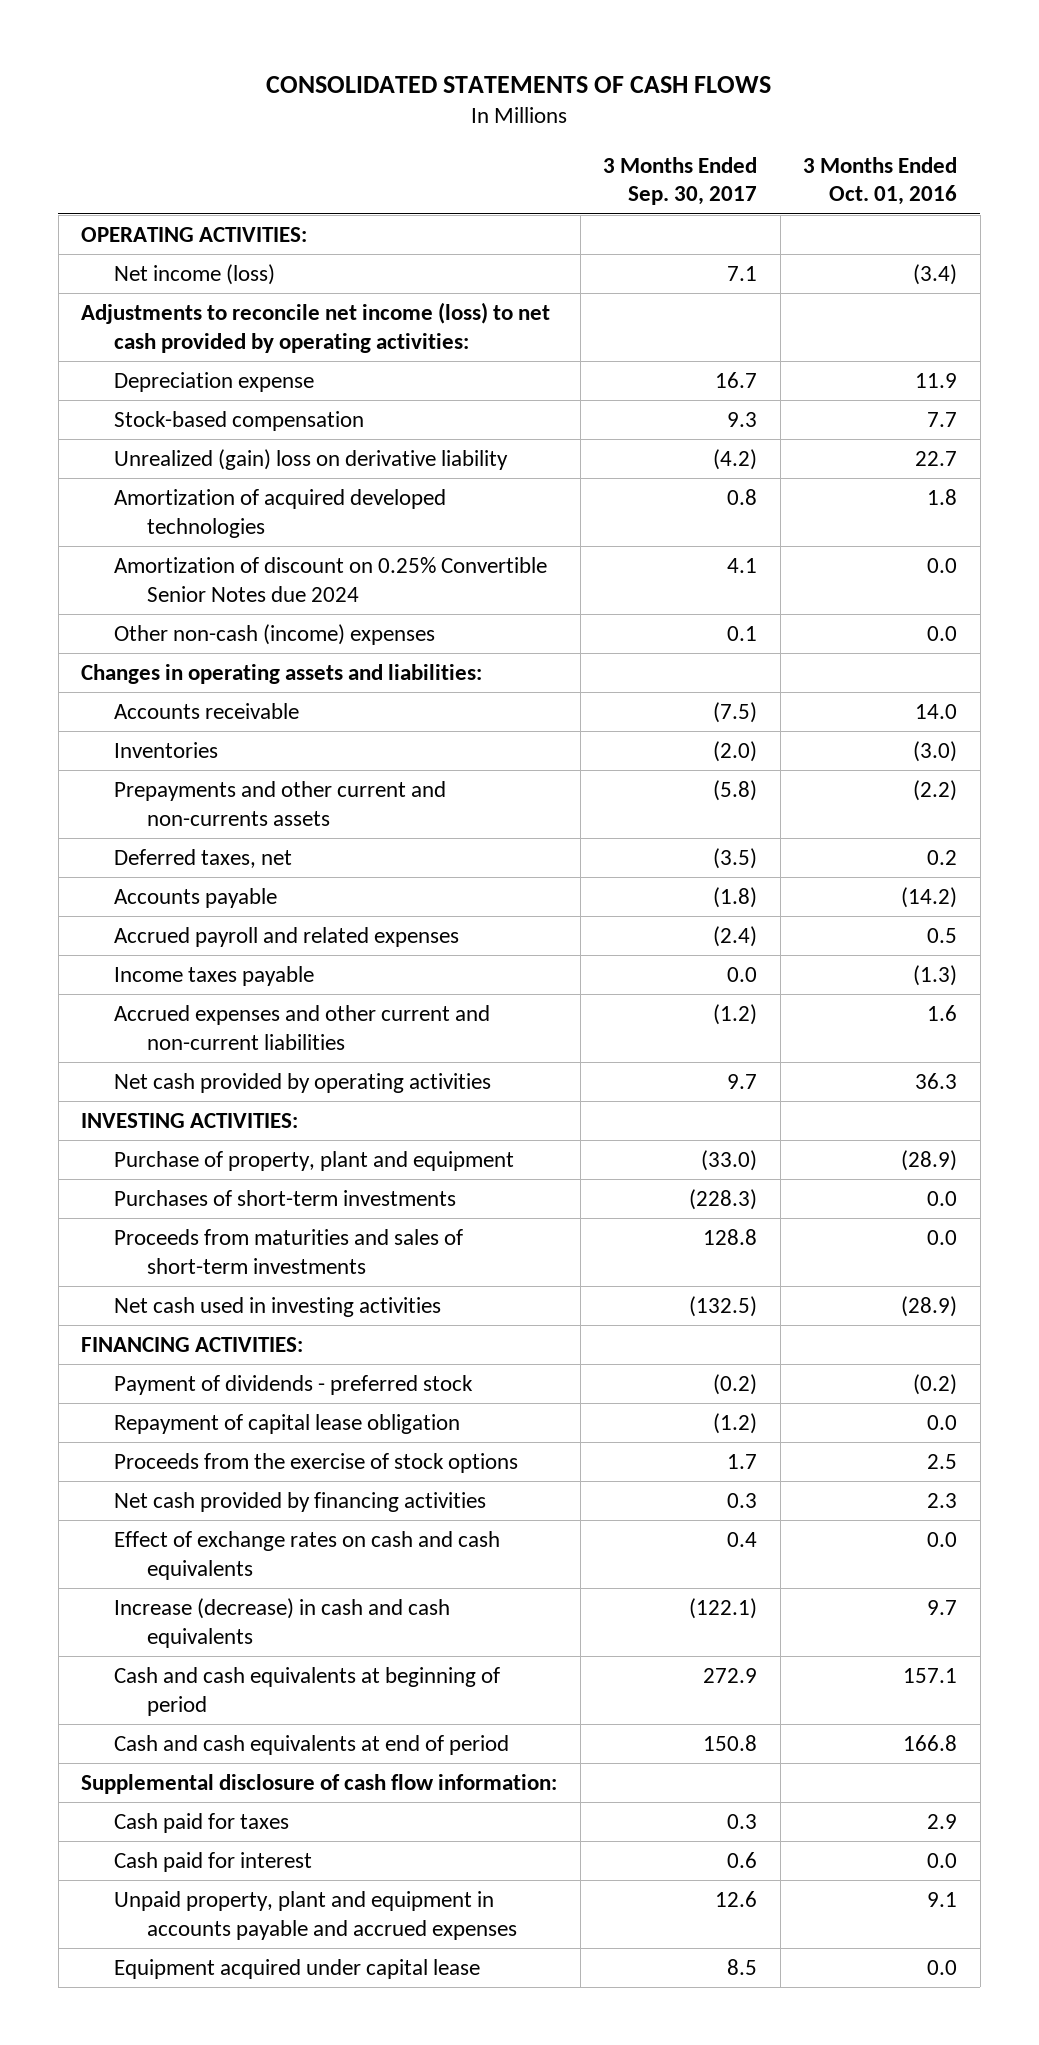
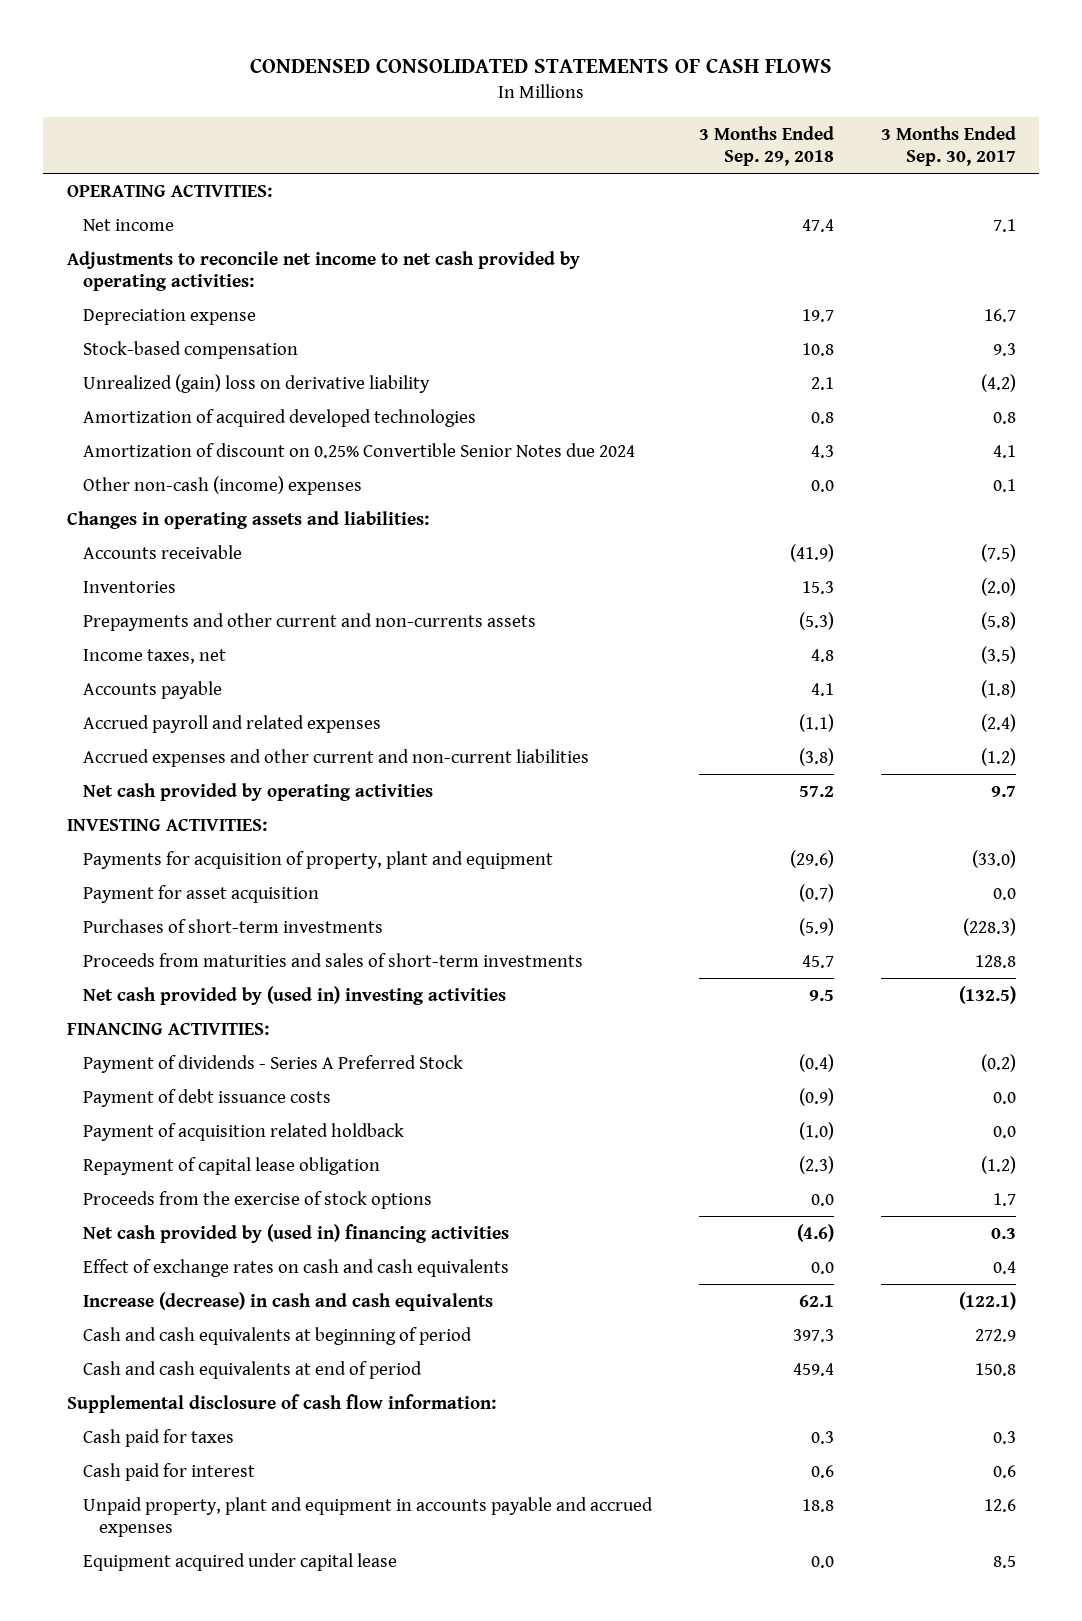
- CONSOLIDATED STATEMENTS OF CASH FLOWS
+ CONDENSED CONSOLIDATED STATEMENTS OF CASH FLOWS
- | 3 Months Ended Sep. 30, 2017 | 3 Months Ended Oct. 01, 2016
+ | 3 Months Ended Sep. 29, 2018 | 3 Months Ended Sep. 30, 2017
- Net income (loss) | 7.1 | (3.4)
- Adjustments to reconcile net income (loss) to net cash provided by operating activities:
+ Net income | 47.4 | 7.1
+ Adjustments to reconcile net income to net cash provided by operating activities:
- Deferred taxes, net | (3.5) | 0.2
+ Income taxes, net | 4.8 | (3.5)
- Income taxes payable | 0.0 | (1.3)
- Purchase of property, plant and equipment | (33.0) | (28.9)
+ Payments for acquisition of property, plant and equipment | (29.6) | (33.0)
+ Payment for asset acquisition | (0.7) | 0.0
- Net cash used in investing activities | (132.5) | (28.9)
+ Net cash provided by (used in) investing activities | 9.5 | (132.5)
- Payment of dividends - preferred stock | (0.2) | (0.2)
+ Payment of dividends - Series A Preferred Stock | (0.4) | (0.2)
+ Payment of debt issuance costs | (0.9) | 0.0
+ Payment of acquisition related holdback | (1.0) | 0.0
- Net cash provided by financing activities | 0.3 | 2.3
+ Net cash provided by (used in) financing activities | (4.6) | 0.3

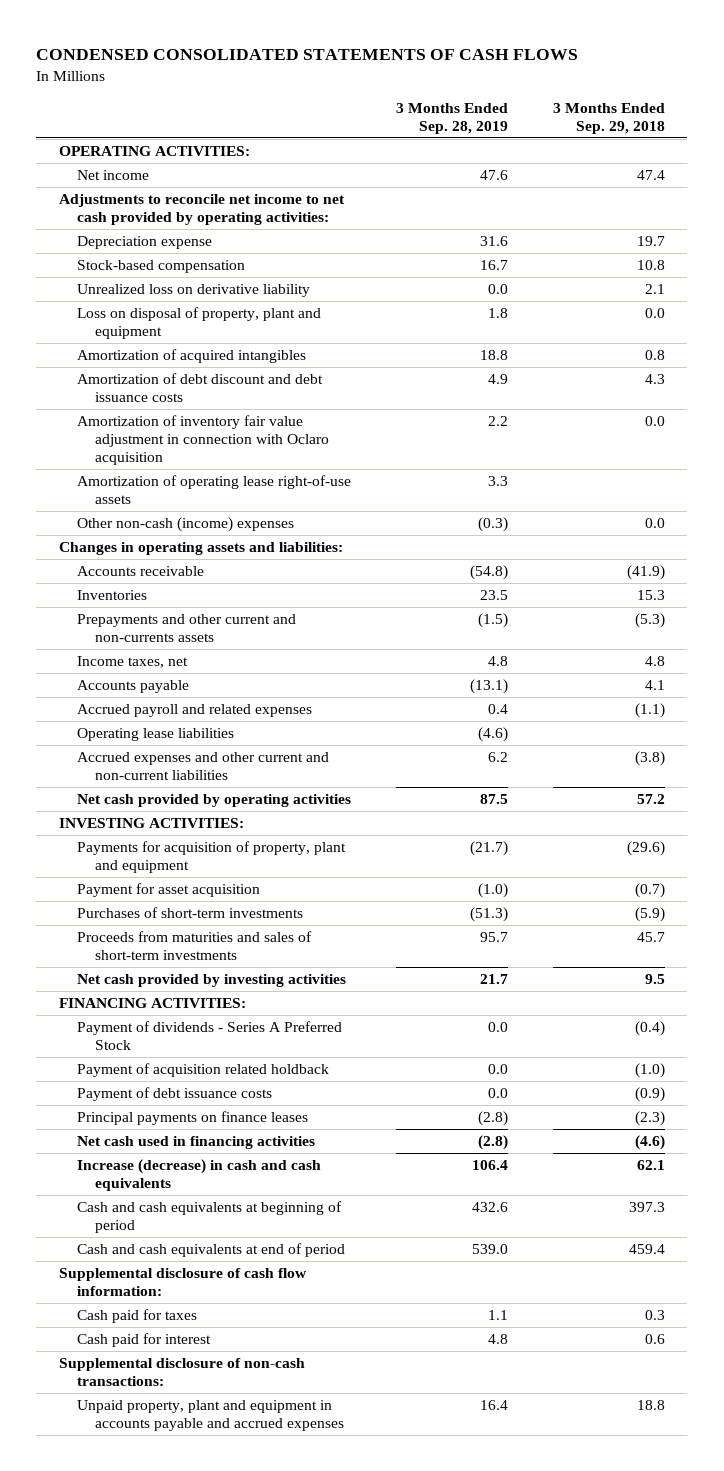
- | 3 Months Ended Sep. 29, 2018 | 3 Months Ended Sep. 30, 2017
+ | 3 Months Ended Sep. 28, 2019 | 3 Months Ended Sep. 29, 2018
- Unrealized (gain) loss on derivative liability | 2.1 | (4.2)
- Amortization of acquired developed technologies | 0.8 | 0.8
- Amortization of discount on 0.25% Convertible Senior Notes due 2024 | 4.3 | 4.1
+ Unrealized loss on derivative liability | 0.0 | 2.1
+ Loss on disposal of property, plant and equipment | 1.8 | 0.0
+ Amortization of acquired intangibles | 18.8 | 0.8
+ Amortization of debt discount and debt issuance costs | 4.9 | 4.3
+ Amortization of inventory fair value adjustment in connection with Oclaro acquisition | 2.2 | 0.0
+ Amortization of operating lease right-of-use assets | 3.3 |
+ Operating lease liabilities | (4.6) |
- Net cash provided by (used in) investing activities | 9.5 | (132.5)
+ Net cash provided by investing activities | 21.7 | 9.5
- Repayment of capital lease obligation | (2.3) | (1.2)
- Proceeds from the exercise of stock options | 0.0 | 1.7
- Net cash provided by (used in) financing activities | (4.6) | 0.3
- Effect of exchange rates on cash and cash equivalents | 0.0 | 0.4
moved down: Payment of debt issuance costs | 0.0 | (0.9)
+ Principal payments on finance leases | (2.8) | (2.3)
+ Net cash used in financing activities | (2.8) | (4.6)
+ Supplemental disclosure of non-cash transactions:
- Equipment acquired under capital lease | 0.0 | 8.5

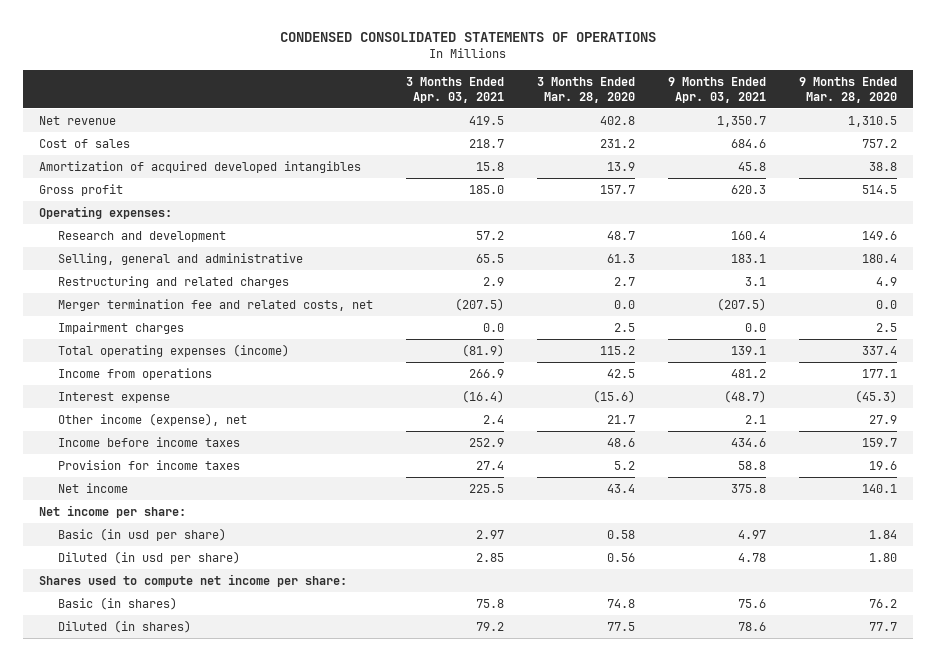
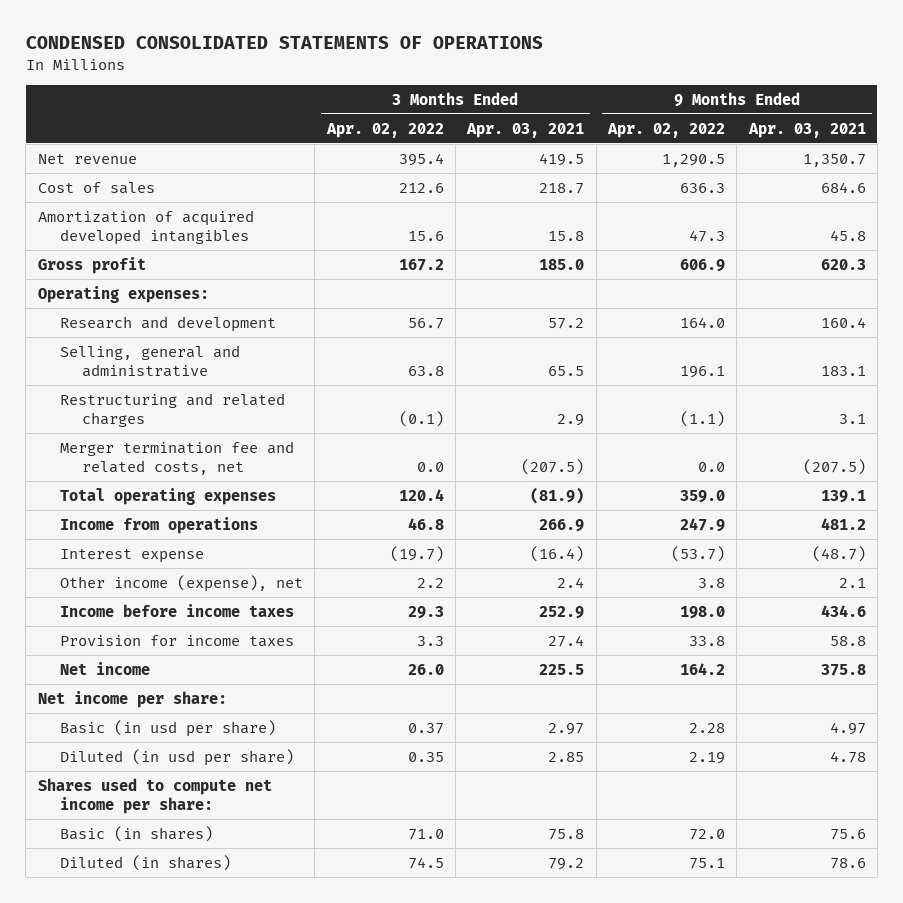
- | 3 Months Ended Apr. 03, 2021 | 3 Months Ended Mar. 28, 2020 | 9 Months Ended Apr. 03, 2021 | 9 Months Ended Mar. 28, 2020
+ | 3 Months Ended Apr. 02, 2022 | 3 Months Ended Apr. 03, 2021 | 9 Months Ended Apr. 02, 2022 | 9 Months Ended Apr. 03, 2021
- Impairment charges | 0.0 | 2.5 | 0.0 | 2.5
- Total operating expenses (income) | (81.9) | 115.2 | 139.1 | 337.4
+ Total operating expenses | 120.4 | (81.9) | 359.0 | 139.1

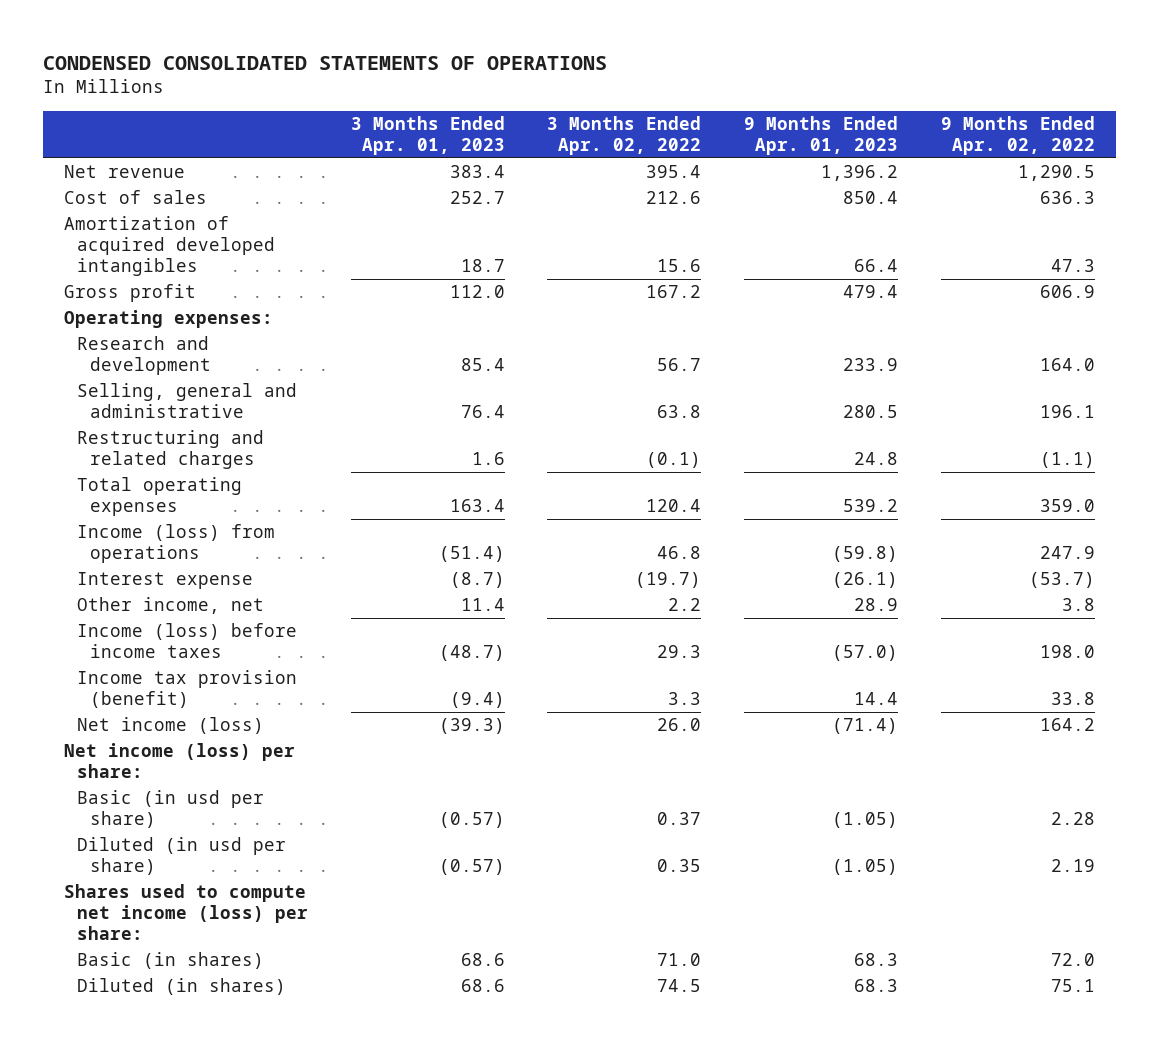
- | 3 Months Ended Apr. 02, 2022 | 3 Months Ended Apr. 03, 2021 | 9 Months Ended Apr. 02, 2022 | 9 Months Ended Apr. 03, 2021
+ | 3 Months Ended Apr. 01, 2023 | 3 Months Ended Apr. 02, 2022 | 9 Months Ended Apr. 01, 2023 | 9 Months Ended Apr. 02, 2022
- Merger termination fee and related costs, net | 0.0 | (207.5) | 0.0 | (207.5)
- Income from operations | 46.8 | 266.9 | 247.9 | 481.2
+ Income (loss) from operations | (51.4) | 46.8 | (59.8) | 247.9
- Other income (expense), net | 2.2 | 2.4 | 3.8 | 2.1
- Income before income taxes | 29.3 | 252.9 | 198.0 | 434.6
- Provision for income taxes | 3.3 | 27.4 | 33.8 | 58.8
- Net income | 26.0 | 225.5 | 164.2 | 375.8
- Net income per share:
+ Other income, net | 11.4 | 2.2 | 28.9 | 3.8
+ Income (loss) before income taxes | (48.7) | 29.3 | (57.0) | 198.0
+ Income tax provision (benefit) | (9.4) | 3.3 | 14.4 | 33.8
+ Net income (loss) | (39.3) | 26.0 | (71.4) | 164.2
+ Net income (loss) per share:
- Shares used to compute net income per share:
+ Shares used to compute net income (loss) per share:

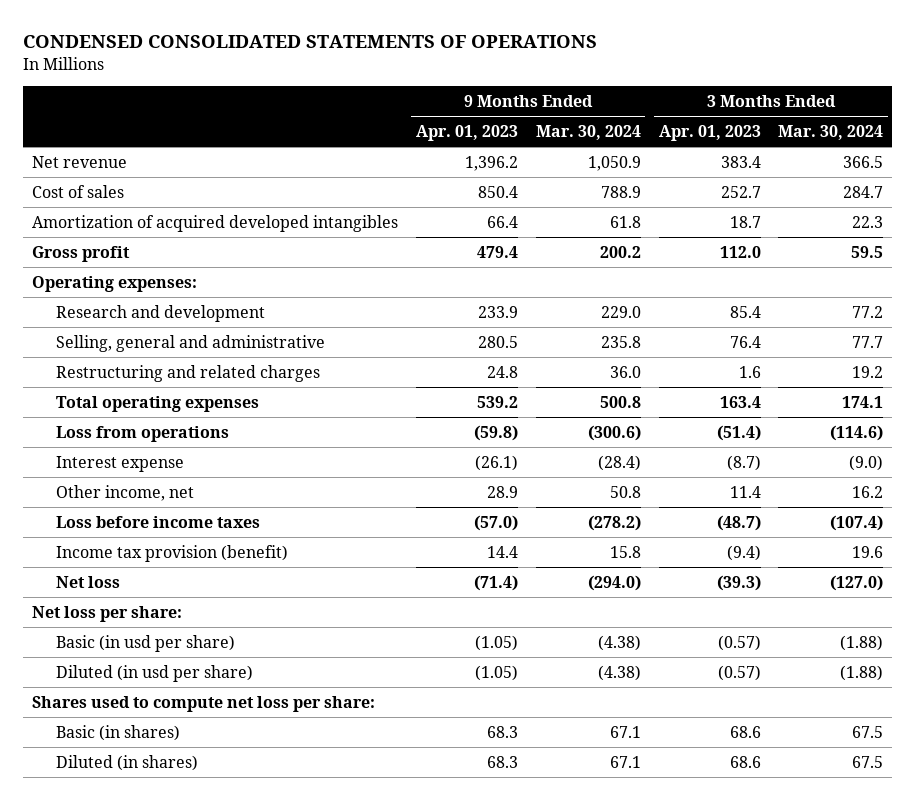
- | 3 Months Ended Apr. 01, 2023 | 3 Months Ended Apr. 02, 2022 | 9 Months Ended Apr. 01, 2023 | 9 Months Ended Apr. 02, 2022
+ | 9 Months Ended Apr. 01, 2023 | 9 Months Ended Mar. 30, 2024 | 3 Months Ended Apr. 01, 2023 | 3 Months Ended Mar. 30, 2024
- Income (loss) from operations | (51.4) | 46.8 | (59.8) | 247.9
+ Loss from operations | (59.8) | (300.6) | (51.4) | (114.6)
- Income (loss) before income taxes | (48.7) | 29.3 | (57.0) | 198.0
+ Loss before income taxes | (57.0) | (278.2) | (48.7) | (107.4)
- Net income (loss) | (39.3) | 26.0 | (71.4) | 164.2
- Net income (loss) per share:
+ Net loss | (71.4) | (294.0) | (39.3) | (127.0)
+ Net loss per share:
- Shares used to compute net income (loss) per share:
+ Shares used to compute net loss per share:

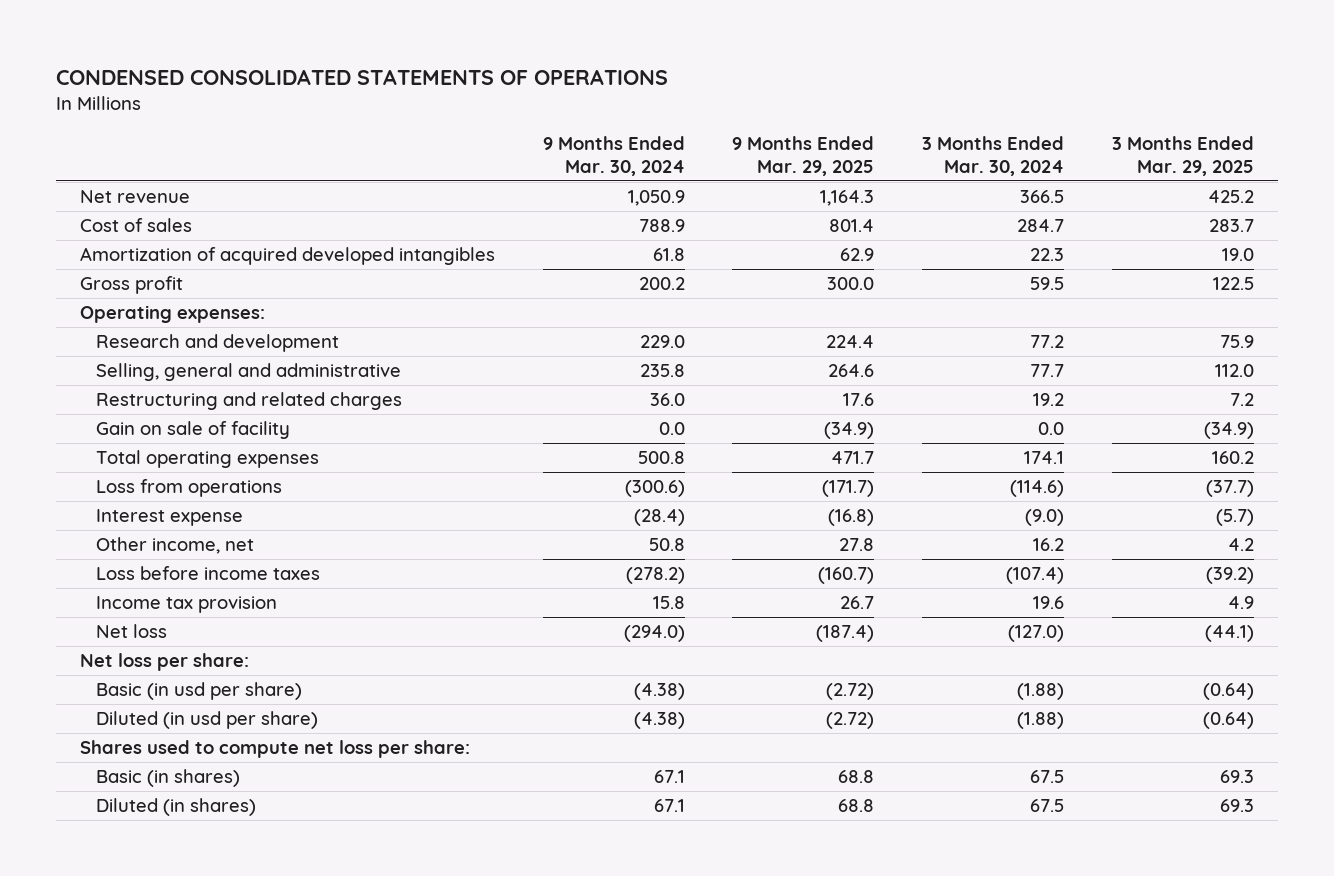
- | 9 Months Ended Apr. 01, 2023 | 9 Months Ended Mar. 30, 2024 | 3 Months Ended Apr. 01, 2023 | 3 Months Ended Mar. 30, 2024
+ | 9 Months Ended Mar. 30, 2024 | 9 Months Ended Mar. 29, 2025 | 3 Months Ended Mar. 30, 2024 | 3 Months Ended Mar. 29, 2025
+ Gain on sale of facility | 0.0 | (34.9) | 0.0 | (34.9)
- Income tax provision (benefit) | 14.4 | 15.8 | (9.4) | 19.6
+ Income tax provision | 15.8 | 26.7 | 19.6 | 4.9

